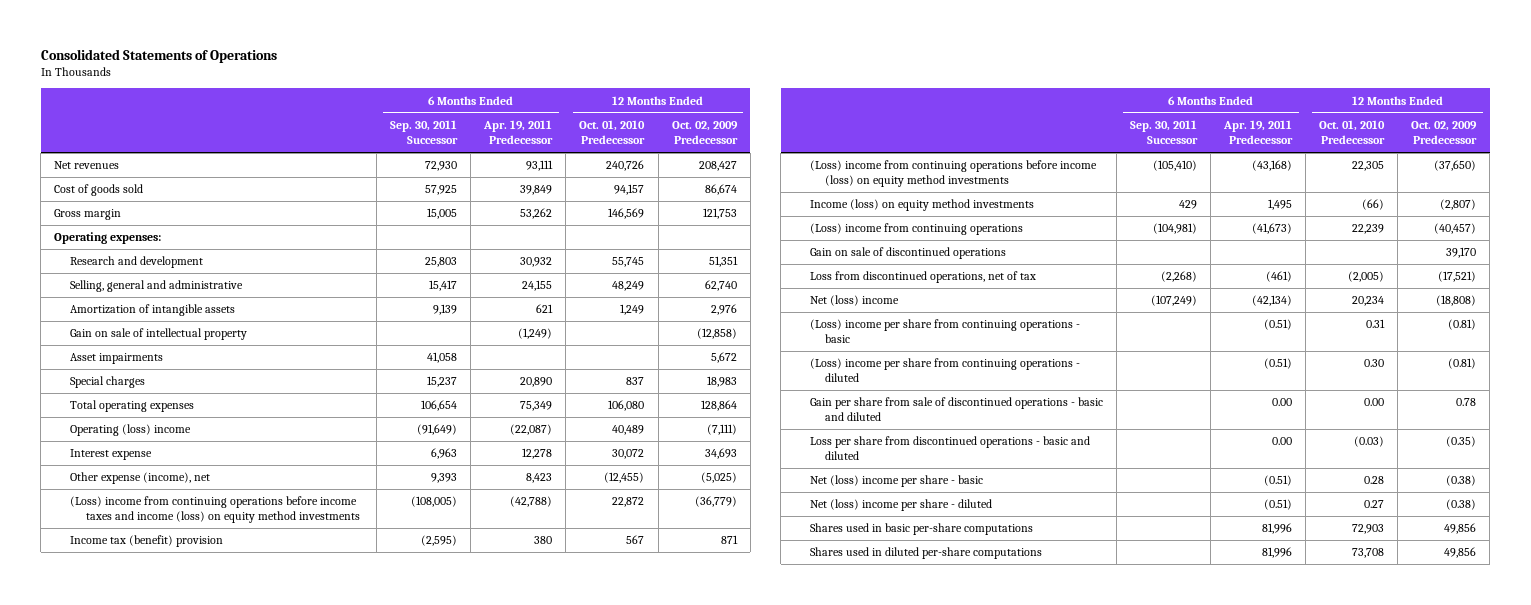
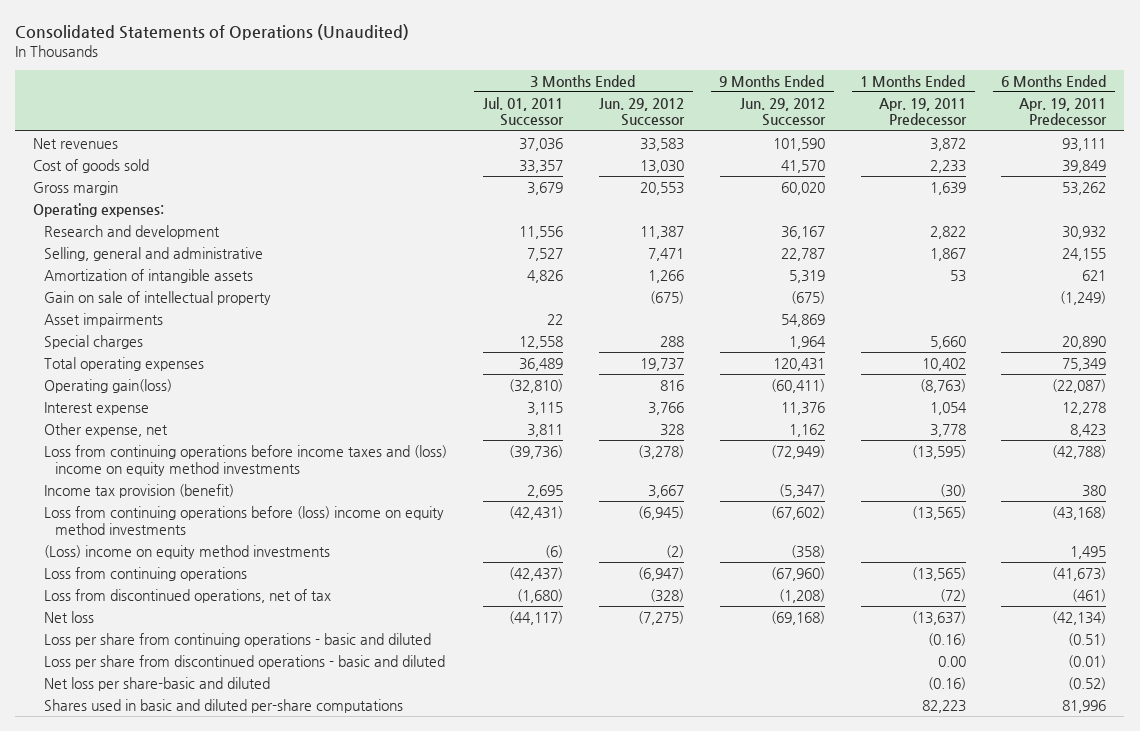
- Consolidated Statements of Operations
+ Consolidated Statements of Operations (Unaudited)
- | 6 Months Ended Sep. 30, 2011 Successor | 6 Months Ended Apr. 19, 2011 Predecessor | 12 Months Ended Oct. 01, 2010 Predecessor | 12 Months Ended Oct. 02, 2009 Predecessor
+ | 3 Months Ended Jul. 01, 2011 Successor | 3 Months Ended Jun. 29, 2012 Successor | 9 Months Ended Jun. 29, 2012 Successor | 1 Months Ended Apr. 19, 2011 Predecessor | 6 Months Ended Apr. 19, 2011 Predecessor
- Operating (loss) income | (91,649) | (22,087) | 40,489 | (7,111)
+ Operating gain(loss) | (32,810) | 816 | (60,411) | (8,763) | (22,087)
- Other expense (income), net | 9,393 | 8,423 | (12,455) | (5,025)
- (Loss) income from continuing operations before income taxes and income (loss) on equity method investments | (108,005) | (42,788) | 22,872 | (36,779)
- Income tax (benefit) provision | (2,595) | 380 | 567 | 871
- (Loss) income from continuing operations before income (loss) on equity method investments | (105,410) | (43,168) | 22,305 | (37,650)
- Income (loss) on equity method investments | 429 | 1,495 | (66) | (2,807)
- (Loss) income from continuing operations | (104,981) | (41,673) | 22,239 | (40,457)
- Gain on sale of discontinued operations | | | | 39,170
+ Other expense, net | 3,811 | 328 | 1,162 | 3,778 | 8,423
+ Loss from continuing operations before income taxes and (loss) income on equity method investments | (39,736) | (3,278) | (72,949) | (13,595) | (42,788)
+ Income tax provision (benefit) | 2,695 | 3,667 | (5,347) | (30) | 380
+ Loss from continuing operations before (loss) income on equity method investments | (42,431) | (6,945) | (67,602) | (13,565) | (43,168)
+ (Loss) income on equity method investments | (6) | (2) | (358) | | 1,495
+ Loss from continuing operations | (42,437) | (6,947) | (67,960) | (13,565) | (41,673)
- Net (loss) income | (107,249) | (42,134) | 20,234 | (18,808)
- (Loss) income per share from continuing operations - basic | | (0.51) | 0.31 | (0.81)
- (Loss) income per share from continuing operations - diluted | | (0.51) | 0.30 | (0.81)
- Gain per share from sale of discontinued operations - basic and diluted | | 0.00 | 0.00 | 0.78
- Loss per share from discontinued operations - basic and diluted | | 0.00 | (0.03) | (0.35)
- Net (loss) income per share - basic | | (0.51) | 0.28 | (0.38)
- Net (loss) income per share - diluted | | (0.51) | 0.27 | (0.38)
- Shares used in basic per-share computations | | 81,996 | 72,903 | 49,856
- Shares used in diluted per-share computations | | 81,996 | 73,708 | 49,856
+ Net loss | (44,117) | (7,275) | (69,168) | (13,637) | (42,134)
+ Loss per share from continuing operations - basic and diluted | | | | (0.16) | (0.51)
+ Loss per share from discontinued operations - basic and diluted | | | | 0.00 | (0.01)
+ Net loss per share-basic and diluted | | | | (0.16) | (0.52)
+ Shares used in basic and diluted per-share computations | | | | 82,223 | 81,996

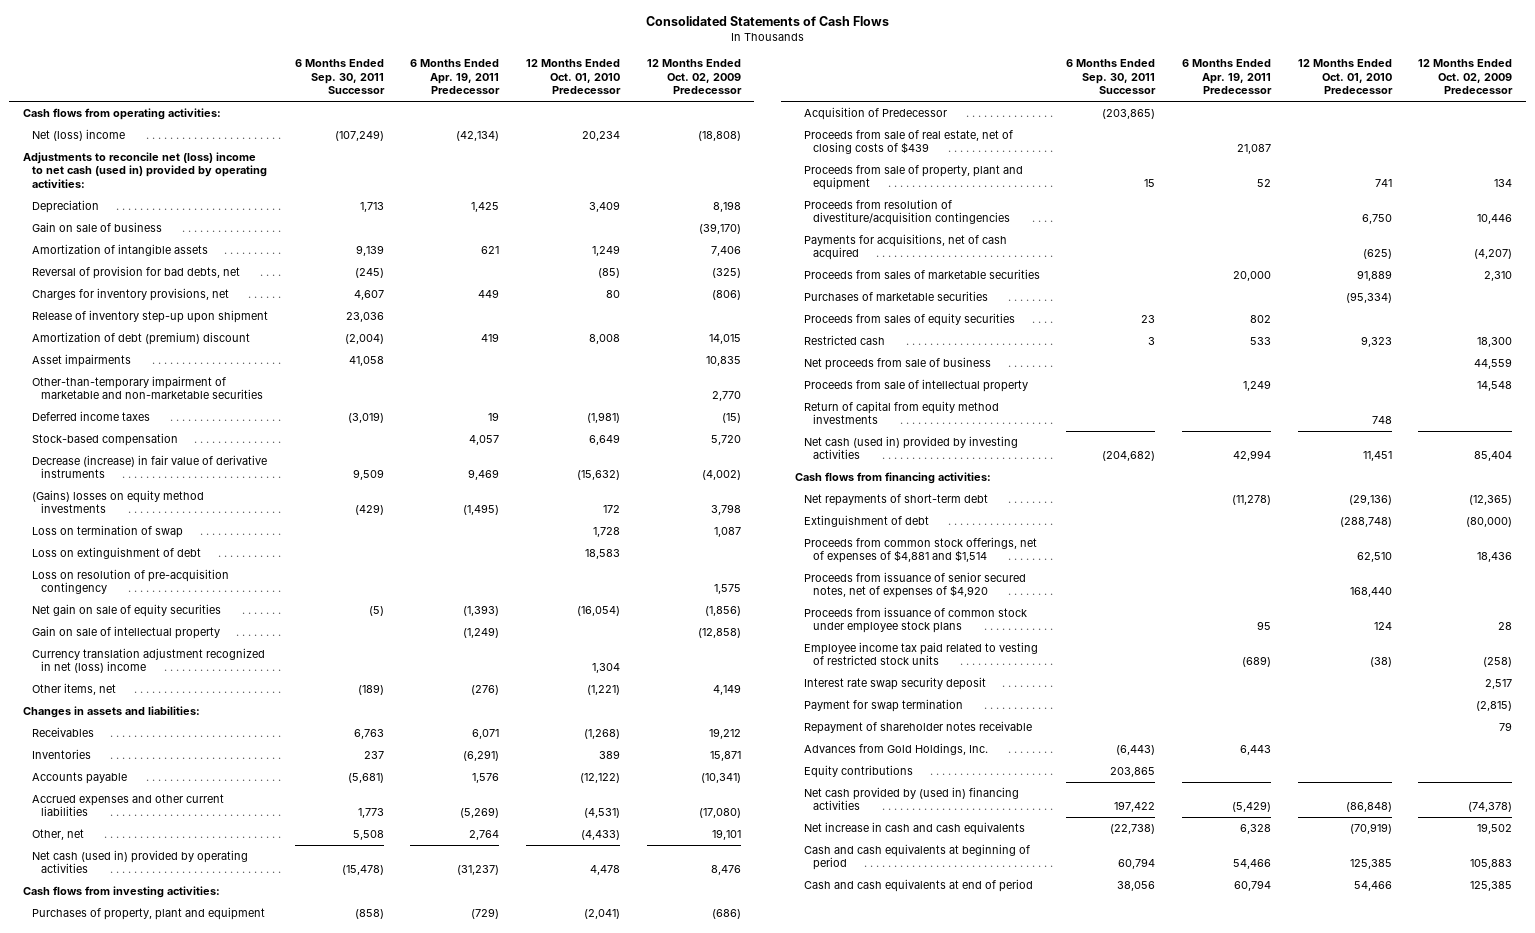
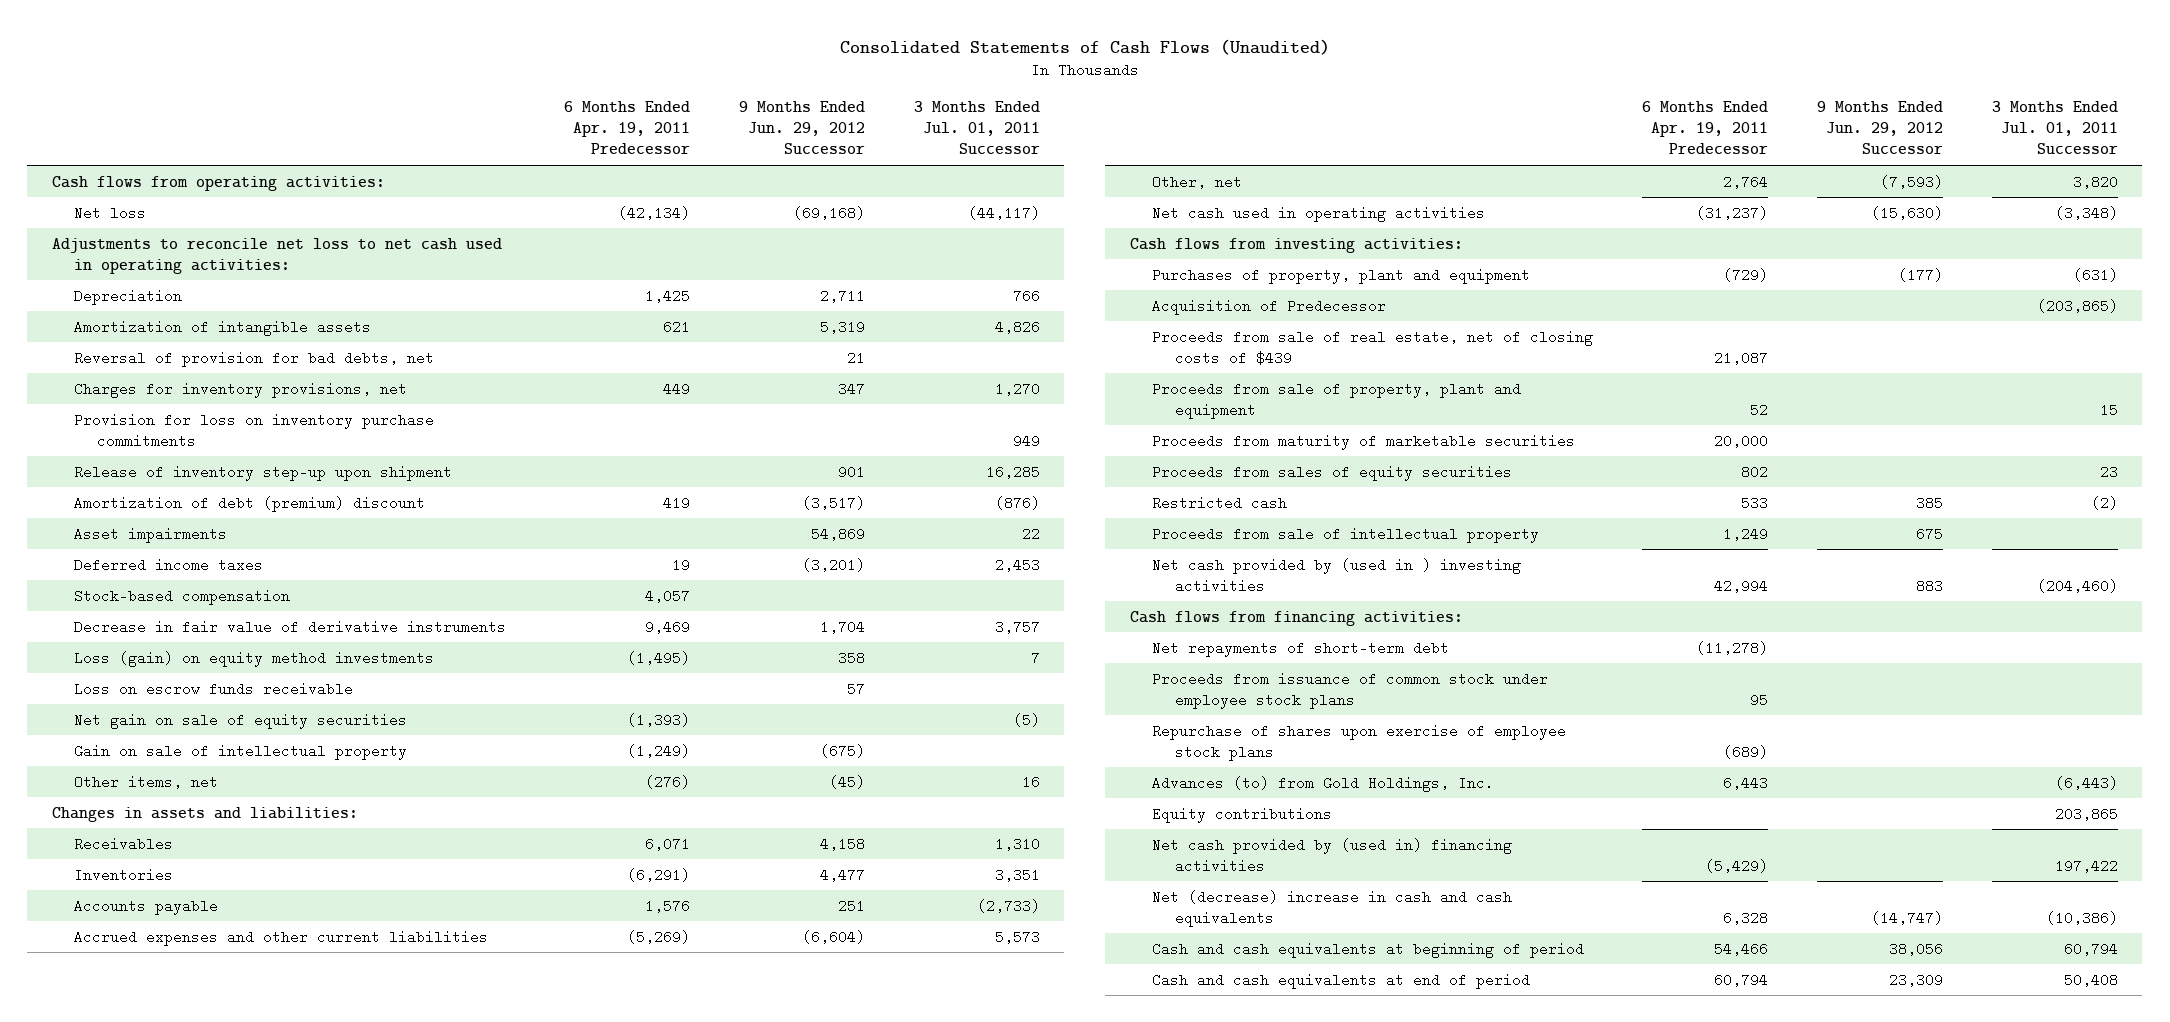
- Consolidated Statements of Cash Flows
+ Consolidated Statements of Cash Flows (Unaudited)
- | 6 Months Ended Sep. 30, 2011 Successor | 6 Months Ended Apr. 19, 2011 Predecessor | 12 Months Ended Oct. 01, 2010 Predecessor | 12 Months Ended Oct. 02, 2009 Predecessor
+ | 6 Months Ended Apr. 19, 2011 Predecessor | 9 Months Ended Jun. 29, 2012 Successor | 3 Months Ended Jul. 01, 2011 Successor
- Net (loss) income | (107,249) | (42,134) | 20,234 | (18,808)
- Adjustments to reconcile net (loss) income to net cash (used in) provided by operating activities:
+ Net loss | (42,134) | (69,168) | (44,117)
+ Adjustments to reconcile net loss to net cash used in operating activities:
- Gain on sale of business | | | | (39,170)
+ Provision for loss on inventory purchase commitments | | | 949
- Other-than-temporary impairment of marketable and non-marketable securities | | | | 2,770
- Decrease (increase) in fair value of derivative instruments | 9,509 | 9,469 | (15,632) | (4,002)
- (Gains) losses on equity method investments | (429) | (1,495) | 172 | 3,798
- Loss on termination of swap | | | 1,728 | 1,087
- Loss on extinguishment of debt | | | 18,583 |
- Loss on resolution of pre-acquisition contingency | | | | 1,575
+ Decrease in fair value of derivative instruments | 9,469 | 1,704 | 3,757
+ Loss (gain) on equity method investments | (1,495) | 358 | 7
+ Loss on escrow funds receivable | | 57 |
- Currency translation adjustment recognized in net (loss) income | | | 1,304 |
- Net cash (used in) provided by operating activities | (15,478) | (31,237) | 4,478 | 8,476
+ Net cash used in operating activities | (31,237) | (15,630) | (3,348)
- Proceeds from resolution of divestiture/acquisition contingencies | | | 6,750 | 10,446
- Payments for acquisitions, net of cash acquired | | | (625) | (4,207)
- Proceeds from sales of marketable securities | | 20,000 | 91,889 | 2,310
- Purchases of marketable securities | | | (95,334) |
+ Proceeds from maturity of marketable securities | 20,000 | |
- Net proceeds from sale of business | | | | 44,559
- Return of capital from equity method investments | | | 748 |
- Net cash (used in) provided by investing activities | (204,682) | 42,994 | 11,451 | 85,404
+ Net cash provided by (used in ) investing activities | 42,994 | 883 | (204,460)
- Extinguishment of debt | | | (288,748) | (80,000)
- Proceeds from common stock offerings, net of expenses of $4,881 and $1,514 | | | 62,510 | 18,436
- Proceeds from issuance of senior secured notes, net of expenses of $4,920 | | | 168,440 |
- Employee income tax paid related to vesting of restricted stock units | | (689) | (38) | (258)
- Interest rate swap security deposit | | | | 2,517
- Payment for swap termination | | | | (2,815)
- Repayment of shareholder notes receivable | | | | 79
- Advances from Gold Holdings, Inc. | (6,443) | 6,443 | |
+ Repurchase of shares upon exercise of employee stock plans | (689) | |
+ Advances (to) from Gold Holdings, Inc. | 6,443 | | (6,443)
- Net increase in cash and cash equivalents | (22,738) | 6,328 | (70,919) | 19,502
+ Net (decrease) increase in cash and cash equivalents | 6,328 | (14,747) | (10,386)

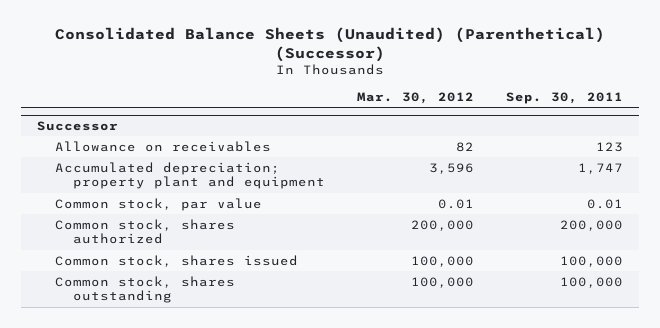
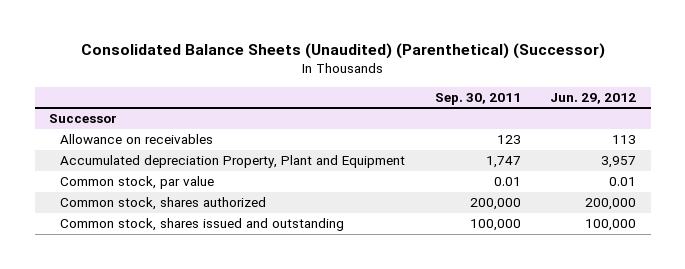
- | Mar. 30, 2012 | Sep. 30, 2011
+ | Sep. 30, 2011 | Jun. 29, 2012
@ Successor
- Accumulated depreciation; property plant and equipment | 3,596 | 1,747
+ Accumulated depreciation Property, Plant and Equipment | 1,747 | 3,957
- Common stock, shares issued | 100,000 | 100,000
- Common stock, shares outstanding | 100,000 | 100,000
+ Common stock, shares issued and outstanding | 100,000 | 100,000

